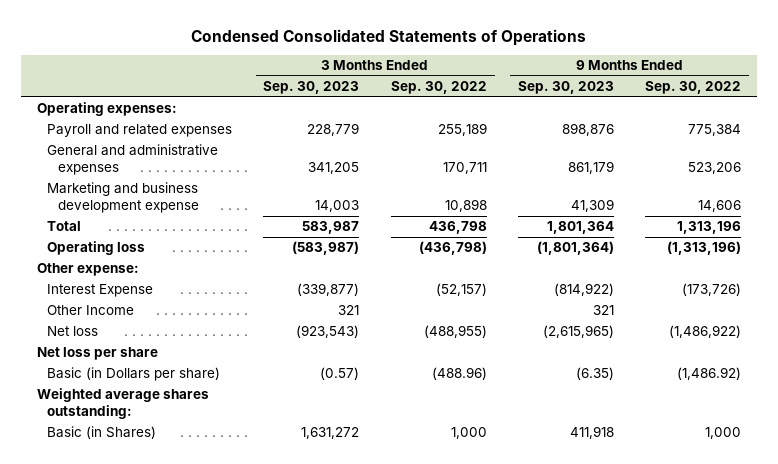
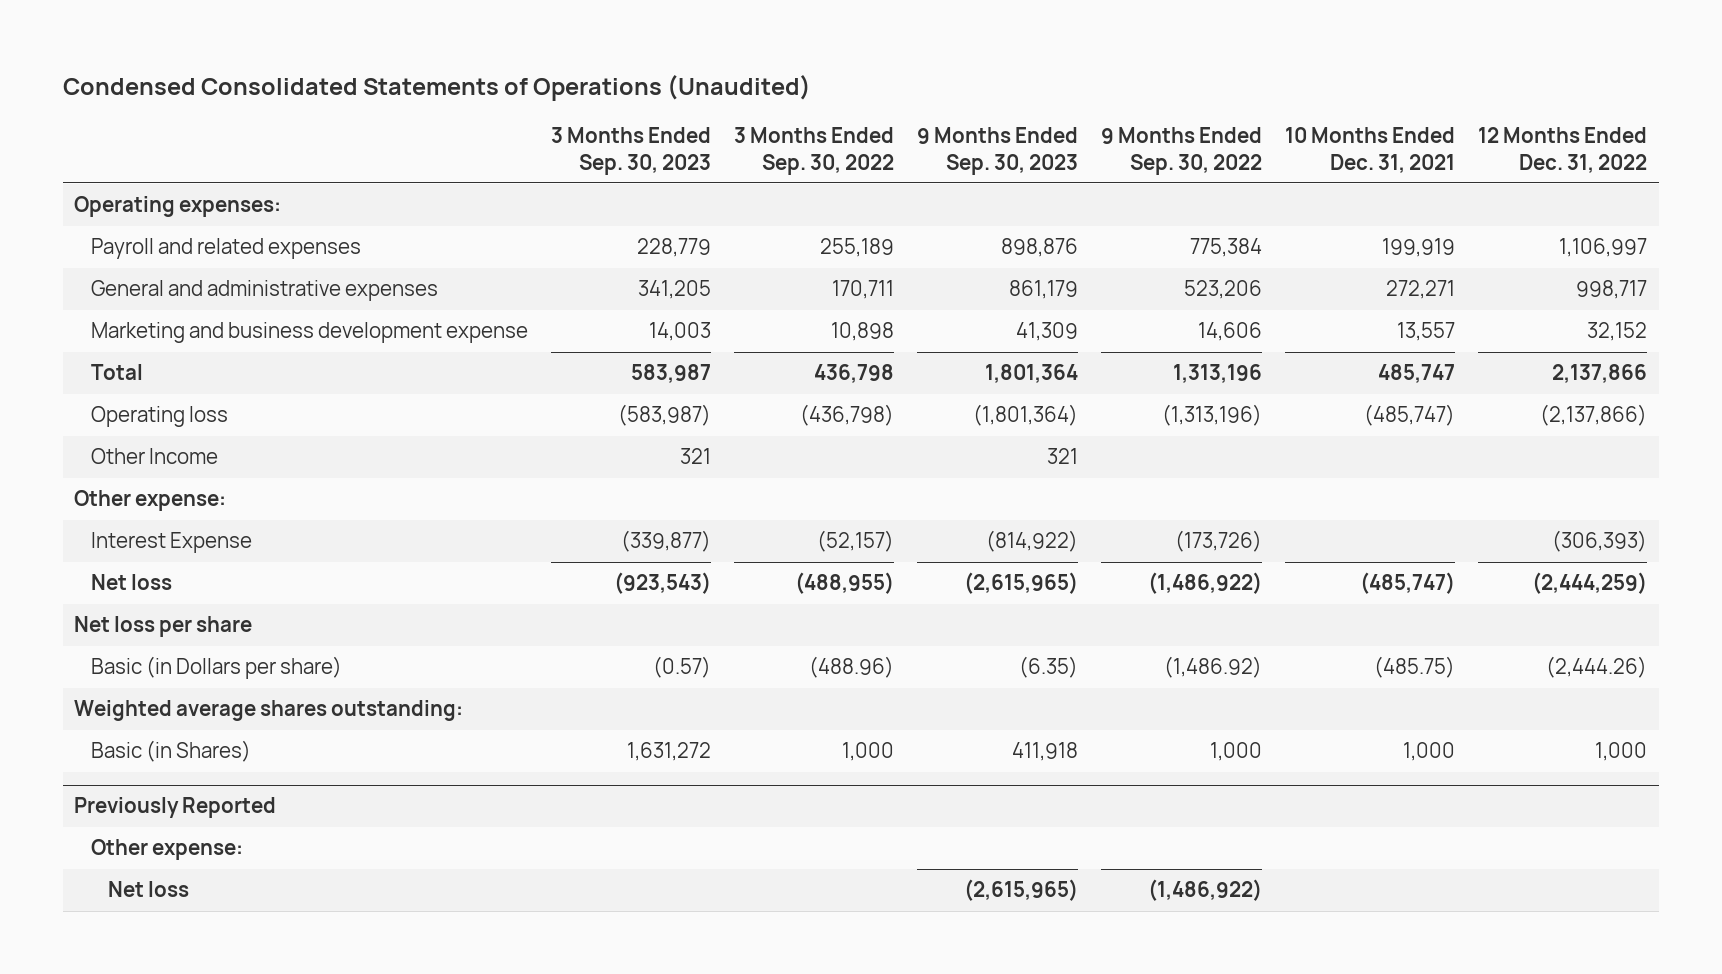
- Condensed Consolidated Statements of Operations
+ Condensed Consolidated Statements of Operations (Unaudited)
- | 3 Months Ended Sep. 30, 2023 | 3 Months Ended Sep. 30, 2022 | 9 Months Ended Sep. 30, 2023 | 9 Months Ended Sep. 30, 2022
+ | 3 Months Ended Sep. 30, 2023 | 3 Months Ended Sep. 30, 2022 | 9 Months Ended Sep. 30, 2023 | 9 Months Ended Sep. 30, 2022 | 10 Months Ended Dec. 31, 2021 | 12 Months Ended Dec. 31, 2022
moved up: Other Income | 321 | | 321 | | |
+ Previously Reported
+ Other expense:
+ Net loss | | | (2,615,965) | (1,486,922) | |

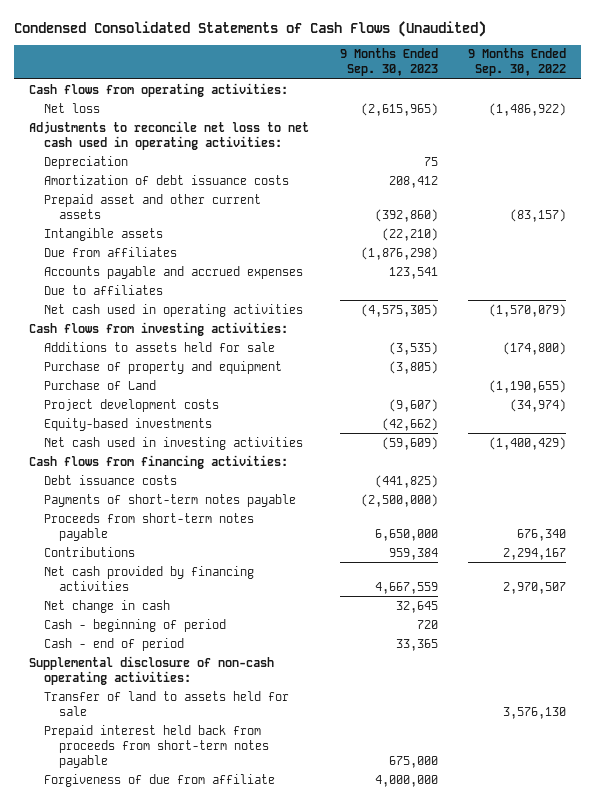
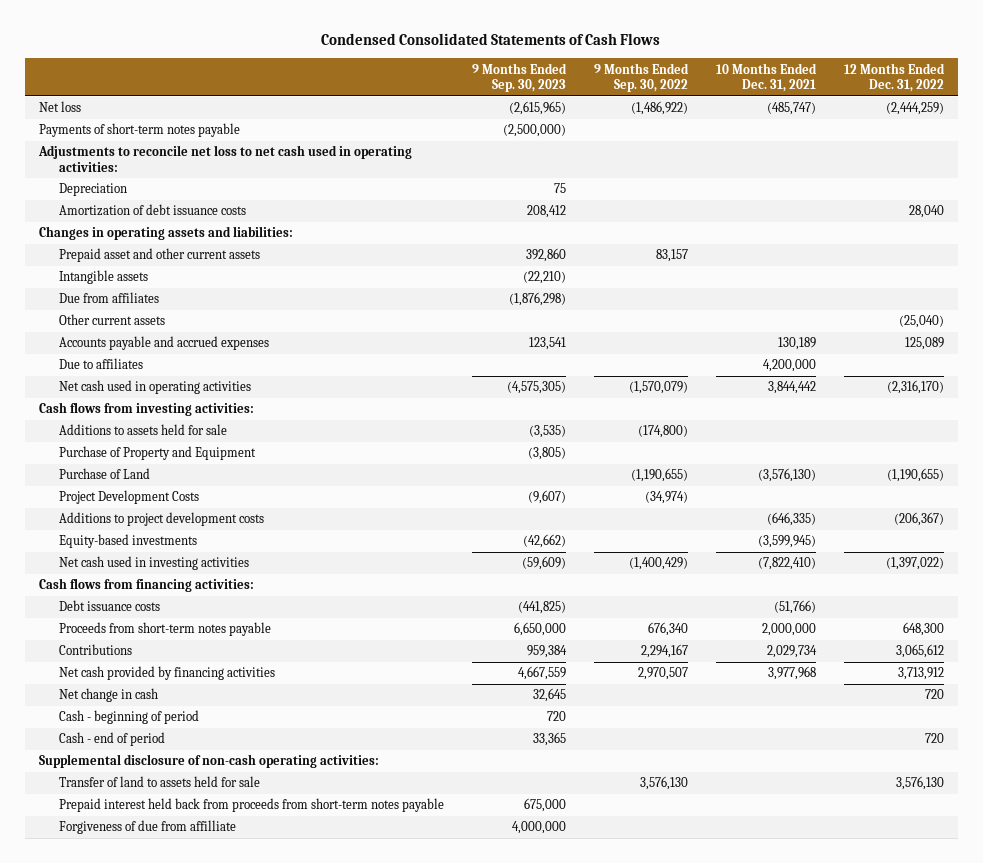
- Condensed Consolidated Statements of Cash Flows (Unaudited)
+ Condensed Consolidated Statements of Cash Flows
- | 9 Months Ended Sep. 30, 2023 | 9 Months Ended Sep. 30, 2022
+ | 9 Months Ended Sep. 30, 2023 | 9 Months Ended Sep. 30, 2022 | 10 Months Ended Dec. 31, 2021 | 12 Months Ended Dec. 31, 2022
- Cash flows from operating activities:
moved up: Payments of short-term notes payable | (2,500,000) | | |
- Prepaid asset and other current assets | (392,860) | (83,157)
+ Changes in operating assets and liabilities:
+ Prepaid asset and other current assets | 392,860 | 83,157 | |
+ Other current assets | | | | (25,040)
- Purchase of property and equipment | (3,805) |
+ Purchase of Property and Equipment | (3,805) | | |
- Project development costs | (9,607) | (34,974)
+ Project Development Costs | (9,607) | (34,974) | |
+ Additions to project development costs | | | (646,335) | (206,367)
- Forgiveness of due from affiliate | 4,000,000 |
+ Forgiveness of due from affilliate | 4,000,000 | | |

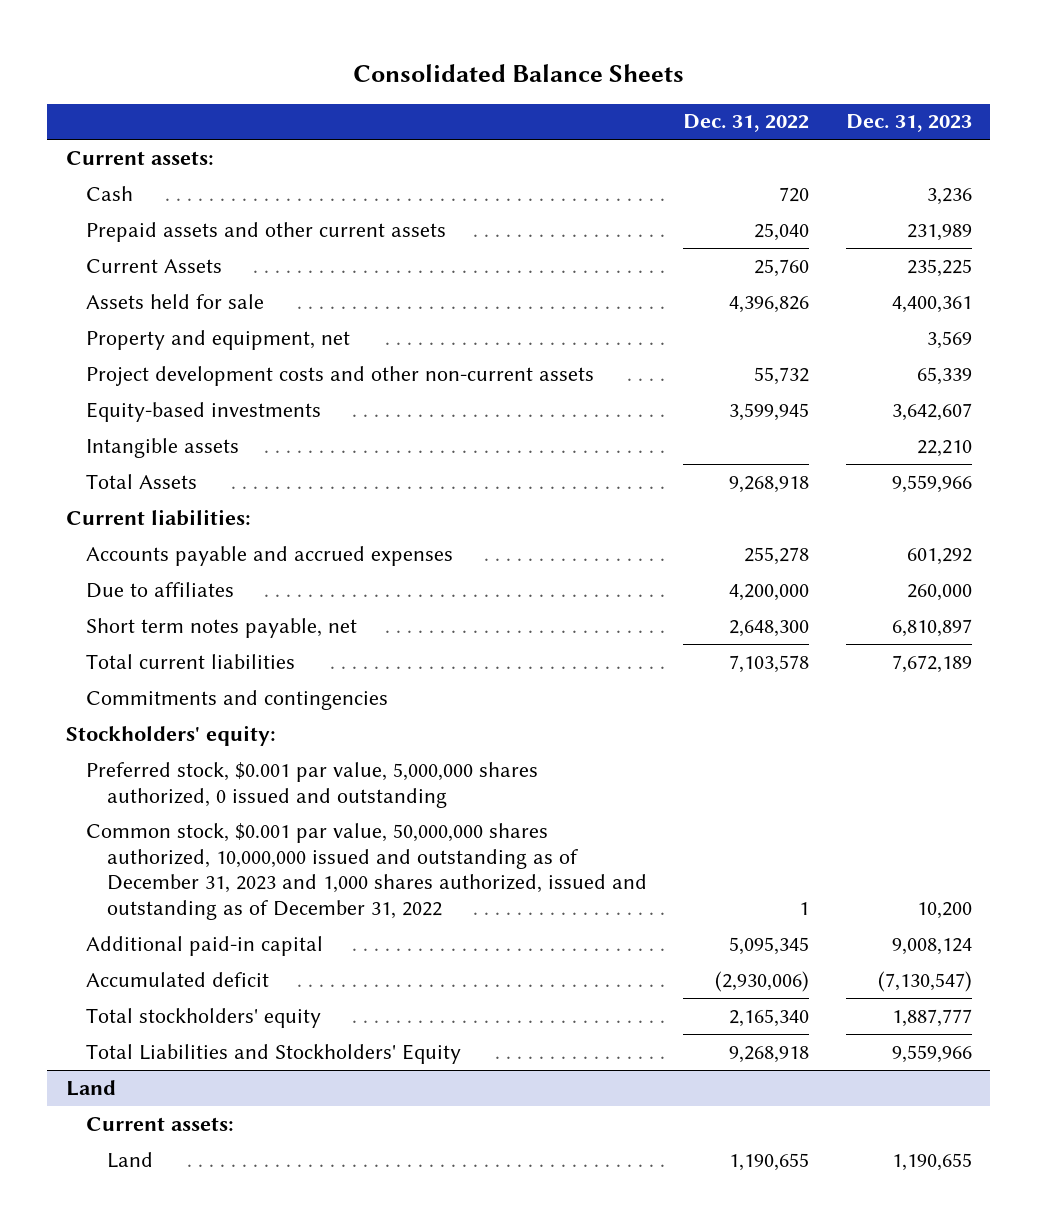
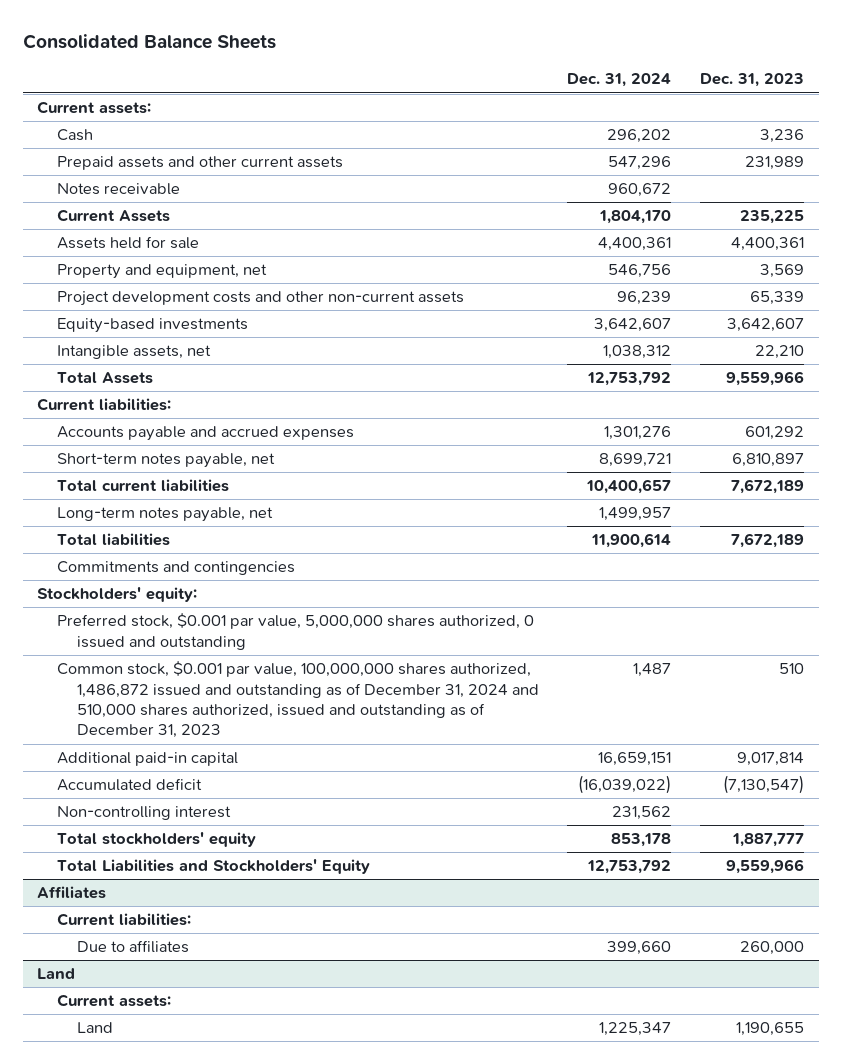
- | Dec. 31, 2022 | Dec. 31, 2023
+ | Dec. 31, 2024 | Dec. 31, 2023
+ Notes receivable | 960,672 |
- Intangible assets | | 22,210
+ Intangible assets, net | 1,038,312 | 22,210
- Due to affiliates | 4,200,000 | 260,000
- Short term notes payable, net | 2,648,300 | 6,810,897
+ Short-term notes payable, net | 8,699,721 | 6,810,897
+ Long-term notes payable, net | 1,499,957 |
+ Total liabilities | 11,900,614 | 7,672,189
- Common stock, $0.001 par value, 50,000,000 shares authorized, 10,000,000 issued and outstanding as of December 31, 2023 and 1,000 shares authorized, issued and outstanding as of December 31, 2022 | 1 | 10,200
- Additional paid-in capital | 5,095,345 | 9,008,124
+ Common stock, $0.001 par value, 100,000,000 shares authorized, 1,486,872 issued and outstanding as of December 31, 2024 and 510,000 shares authorized, issued and outstanding as of December 31, 2023 | 1,487 | 510
+ Additional paid-in capital | 16,659,151 | 9,017,814
+ Non-controlling interest | 231,562 |
+ Affiliates
+ Current liabilities:
+ Due to affiliates | 399,660 | 260,000

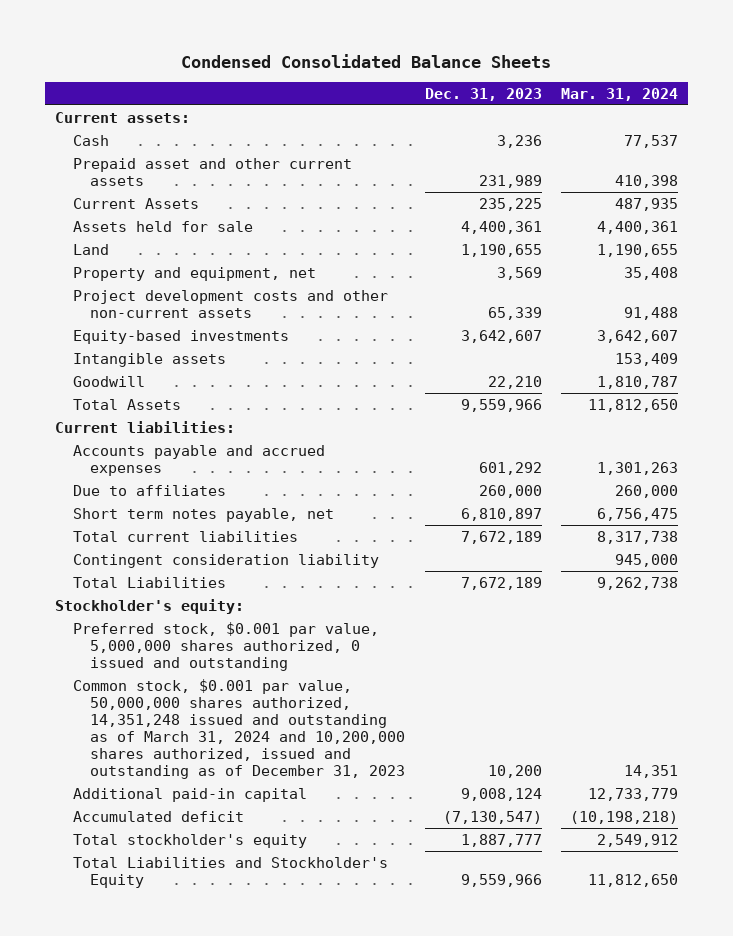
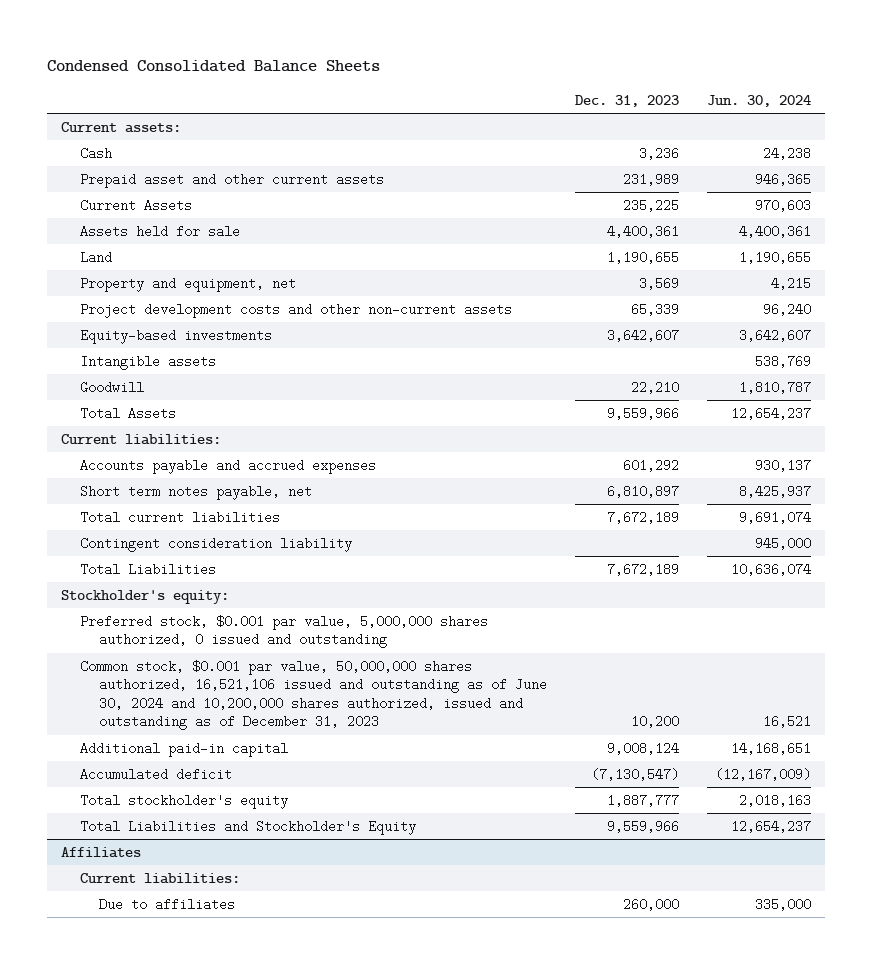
- | Dec. 31, 2023 | Mar. 31, 2024
+ | Dec. 31, 2023 | Jun. 30, 2024
- Due to affiliates | 260,000 | 260,000
- Common stock, $0.001 par value, 50,000,000 shares authorized, 14,351,248 issued and outstanding as of March 31, 2024 and 10,200,000 shares authorized, issued and outstanding as of December 31, 2023 | 10,200 | 14,351
+ Common stock, $0.001 par value, 50,000,000 shares authorized, 16,521,106 issued and outstanding as of June 30, 2024 and 10,200,000 shares authorized, issued and outstanding as of December 31, 2023 | 10,200 | 16,521
+ Affiliates
+ Current liabilities:
+ Due to affiliates | 260,000 | 335,000

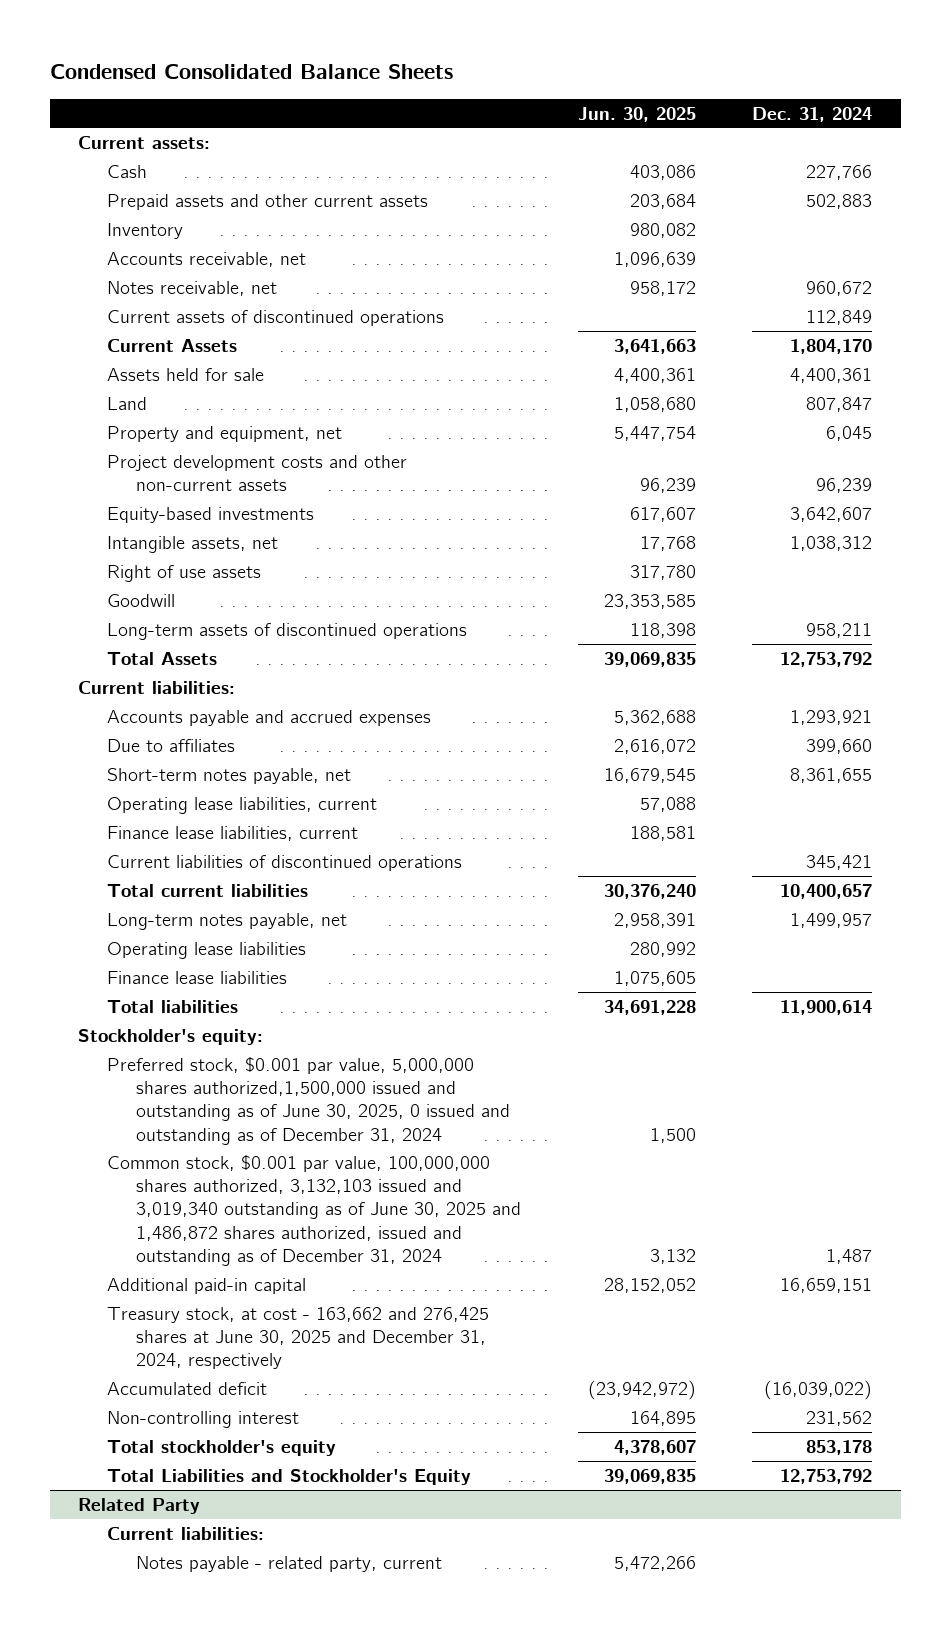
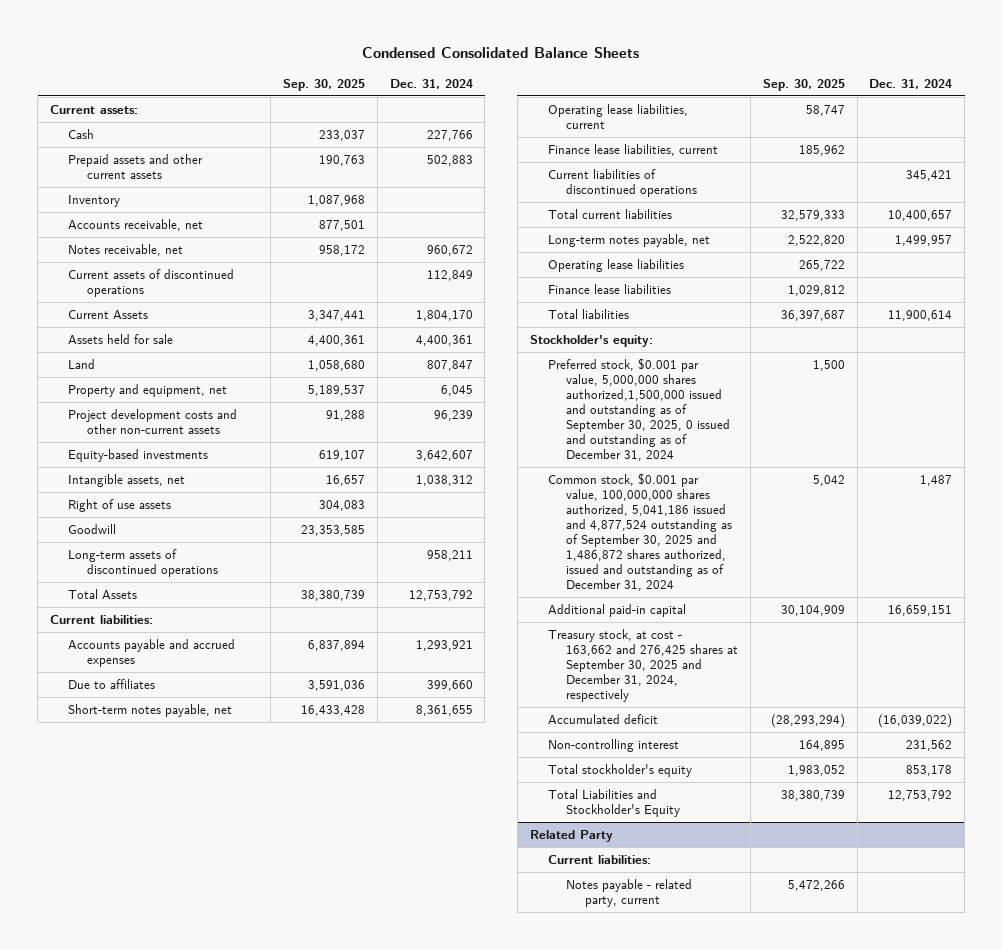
- | Jun. 30, 2025 | Dec. 31, 2024
+ | Sep. 30, 2025 | Dec. 31, 2024
- Preferred stock, $0.001 par value, 5,000,000 shares authorized,1,500,000 issued and outstanding as of June 30, 2025, 0 issued and outstanding as of December 31, 2024 | 1,500 |
- Common stock, $0.001 par value, 100,000,000 shares authorized, 3,132,103 issued and 3,019,340 outstanding as of June 30, 2025 and 1,486,872 shares authorized, issued and outstanding as of December 31, 2024 | 3,132 | 1,487
+ Preferred stock, $0.001 par value, 5,000,000 shares authorized,1,500,000 issued and outstanding as of September 30, 2025, 0 issued and outstanding as of December 31, 2024 | 1,500 |
+ Common stock, $0.001 par value, 100,000,000 shares authorized, 5,041,186 issued and 4,877,524 outstanding as of September 30, 2025 and 1,486,872 shares authorized, issued and outstanding as of December 31, 2024 | 5,042 | 1,487
- Treasury stock, at cost - 163,662 and 276,425 shares at June 30, 2025 and December 31, 2024, respectively
+ Treasury stock, at cost - 163,662 and 276,425 shares at September 30, 2025 and December 31, 2024, respectively

